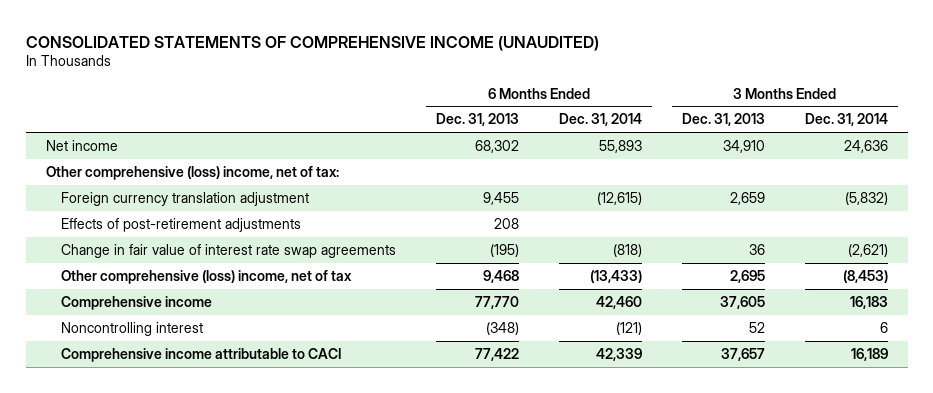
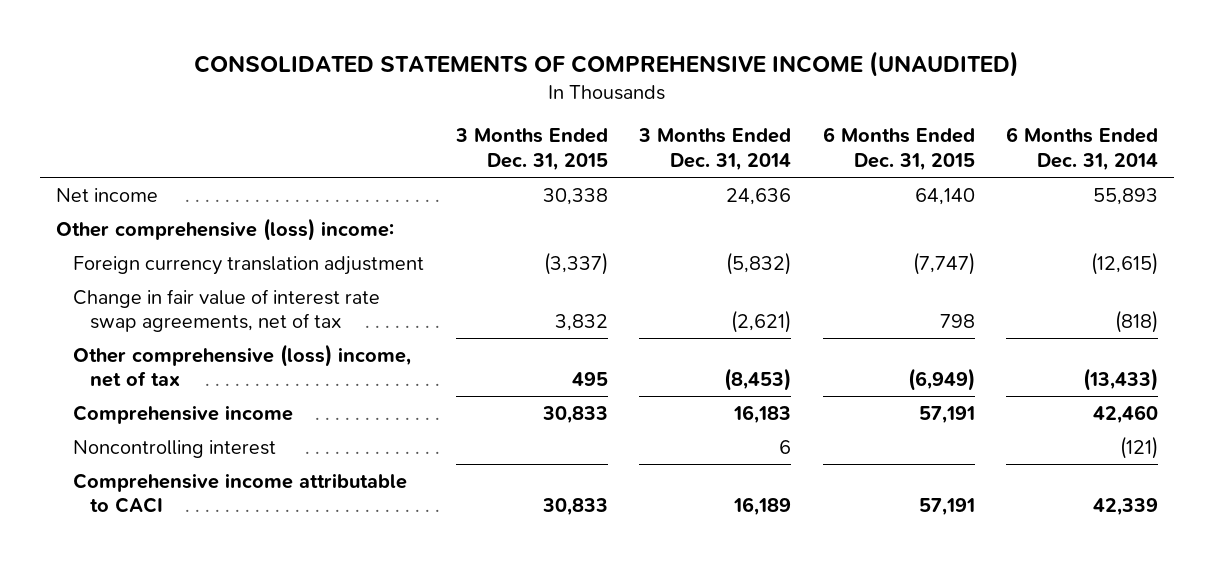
- | 6 Months Ended Dec. 31, 2013 | 6 Months Ended Dec. 31, 2014 | 3 Months Ended Dec. 31, 2013 | 3 Months Ended Dec. 31, 2014
+ | 3 Months Ended Dec. 31, 2015 | 3 Months Ended Dec. 31, 2014 | 6 Months Ended Dec. 31, 2015 | 6 Months Ended Dec. 31, 2014
- Other comprehensive (loss) income, net of tax:
+ Other comprehensive (loss) income:
- Effects of post-retirement adjustments | 208 | | |
- Change in fair value of interest rate swap agreements | (195) | (818) | 36 | (2,621)
+ Change in fair value of interest rate swap agreements, net of tax | 3,832 | (2,621) | 798 | (818)

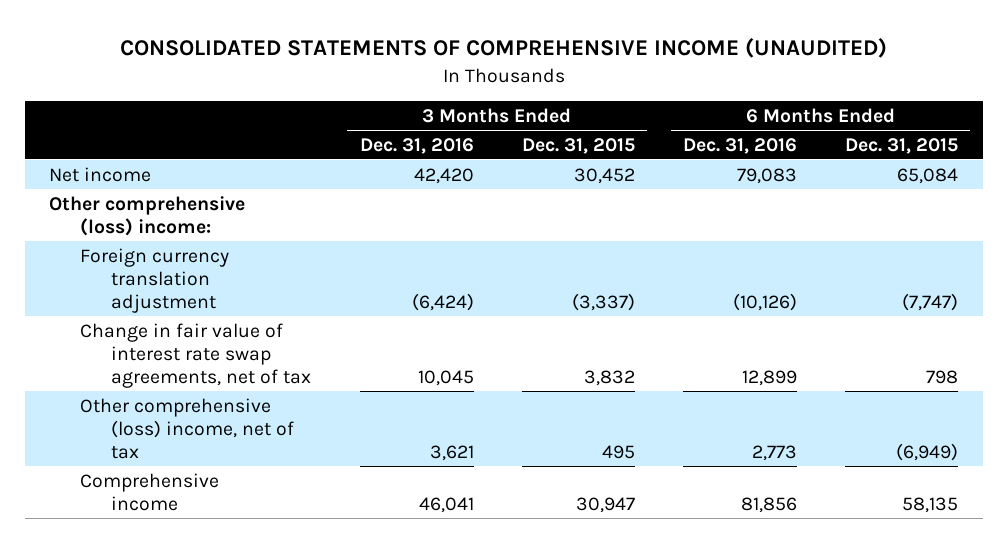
- | 3 Months Ended Dec. 31, 2015 | 3 Months Ended Dec. 31, 2014 | 6 Months Ended Dec. 31, 2015 | 6 Months Ended Dec. 31, 2014
+ | 3 Months Ended Dec. 31, 2016 | 3 Months Ended Dec. 31, 2015 | 6 Months Ended Dec. 31, 2016 | 6 Months Ended Dec. 31, 2015
- Net income | 30,338 | 24,636 | 64,140 | 55,893
+ Net income | 42,420 | 30,452 | 79,083 | 65,084
- Comprehensive income | 30,833 | 16,183 | 57,191 | 42,460
- Noncontrolling interest | | 6 | | (121)
- Comprehensive income attributable to CACI | 30,833 | 16,189 | 57,191 | 42,339
+ Comprehensive income | 46,041 | 30,947 | 81,856 | 58,135

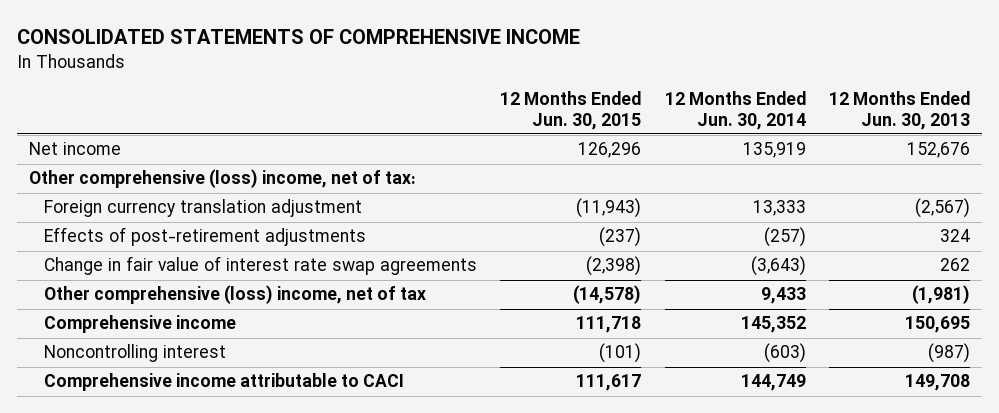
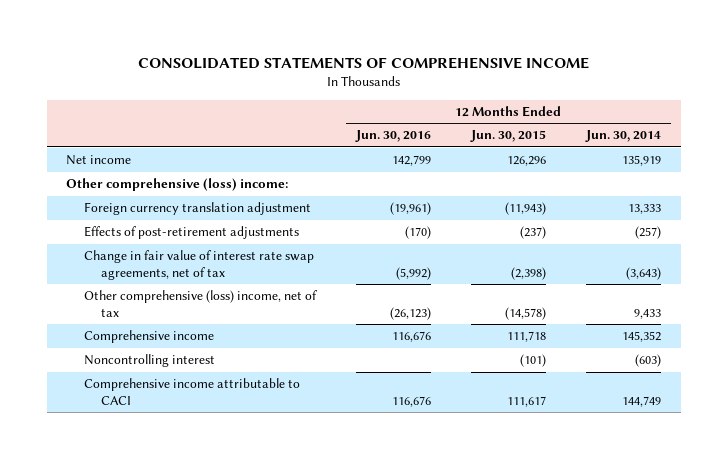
- | 12 Months Ended Jun. 30, 2015 | 12 Months Ended Jun. 30, 2014 | 12 Months Ended Jun. 30, 2013
+ | 12 Months Ended Jun. 30, 2016 | 12 Months Ended Jun. 30, 2015 | 12 Months Ended Jun. 30, 2014
- Other comprehensive (loss) income, net of tax:
+ Other comprehensive (loss) income:
- Change in fair value of interest rate swap agreements | (2,398) | (3,643) | 262
+ Change in fair value of interest rate swap agreements, net of tax | (5,992) | (2,398) | (3,643)

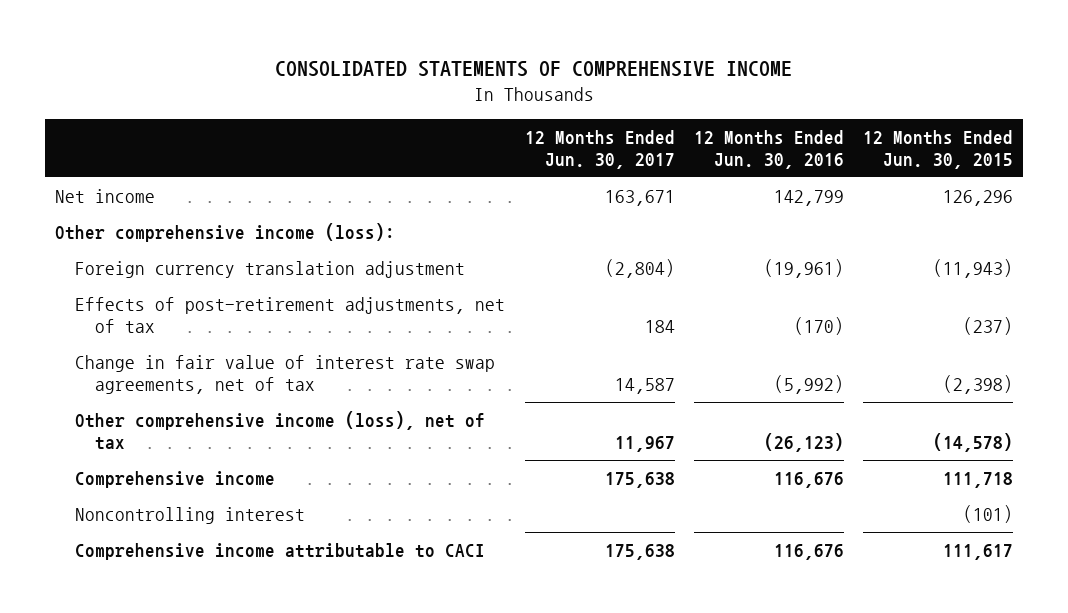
- | 12 Months Ended Jun. 30, 2016 | 12 Months Ended Jun. 30, 2015 | 12 Months Ended Jun. 30, 2014
+ | 12 Months Ended Jun. 30, 2017 | 12 Months Ended Jun. 30, 2016 | 12 Months Ended Jun. 30, 2015
- Other comprehensive (loss) income:
+ Other comprehensive income (loss):
- Effects of post-retirement adjustments | (170) | (237) | (257)
+ Effects of post-retirement adjustments, net of tax | 184 | (170) | (237)
- Other comprehensive (loss) income, net of tax | (26,123) | (14,578) | 9,433
+ Other comprehensive income (loss), net of tax | 11,967 | (26,123) | (14,578)

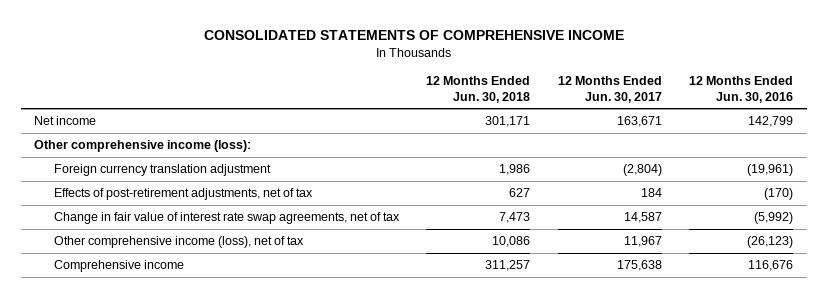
- | 12 Months Ended Jun. 30, 2017 | 12 Months Ended Jun. 30, 2016 | 12 Months Ended Jun. 30, 2015
+ | 12 Months Ended Jun. 30, 2018 | 12 Months Ended Jun. 30, 2017 | 12 Months Ended Jun. 30, 2016
- Noncontrolling interest | | | (101)
- Comprehensive income attributable to CACI | 175,638 | 116,676 | 111,617

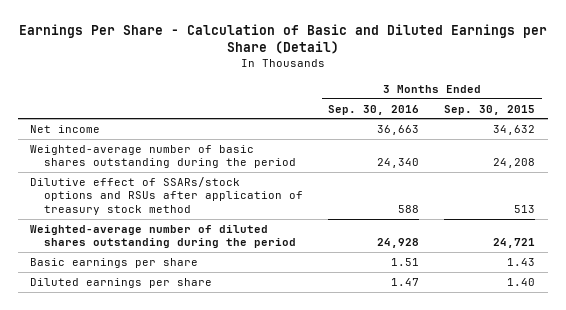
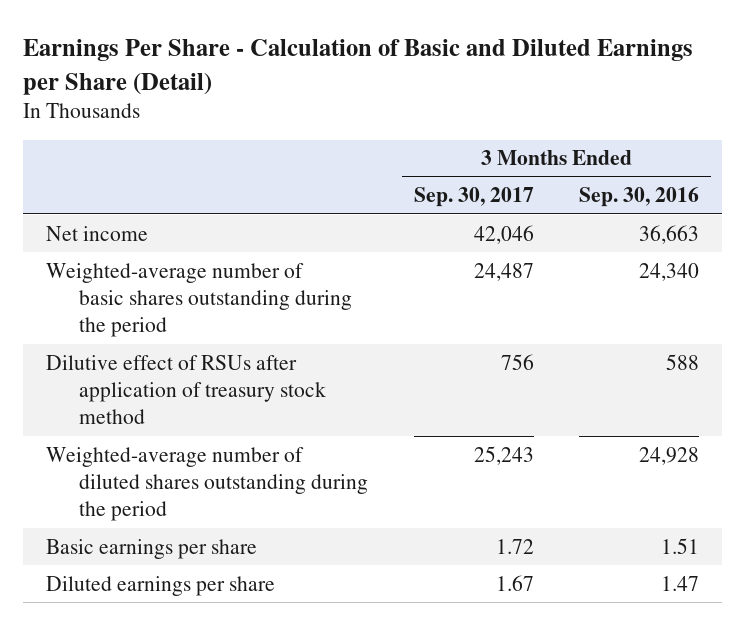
- | 3 Months Ended Sep. 30, 2016 | 3 Months Ended Sep. 30, 2015
+ | 3 Months Ended Sep. 30, 2017 | 3 Months Ended Sep. 30, 2016
- Dilutive effect of SSARs/stock options and RSUs after application of treasury stock method | 588 | 513
+ Dilutive effect of RSUs after application of treasury stock method | 756 | 588

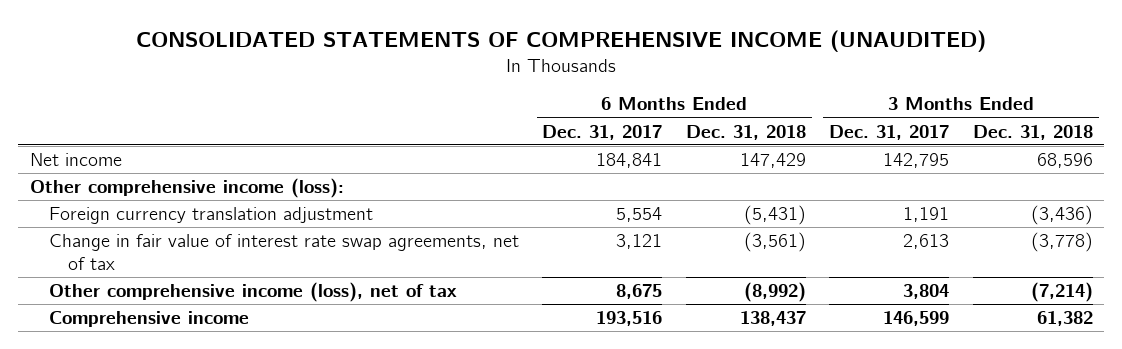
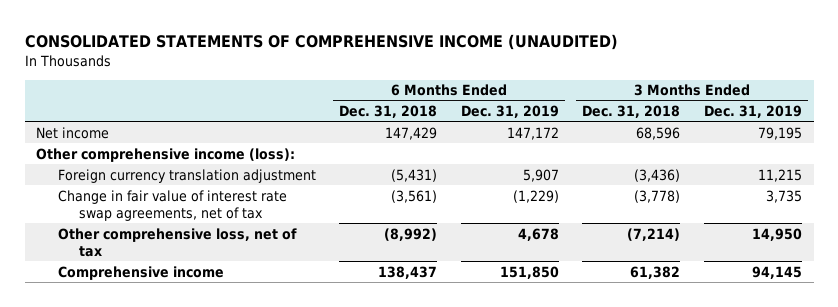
- | 6 Months Ended Dec. 31, 2017 | 6 Months Ended Dec. 31, 2018 | 3 Months Ended Dec. 31, 2017 | 3 Months Ended Dec. 31, 2018
+ | 6 Months Ended Dec. 31, 2018 | 6 Months Ended Dec. 31, 2019 | 3 Months Ended Dec. 31, 2018 | 3 Months Ended Dec. 31, 2019
- Other comprehensive income (loss), net of tax | 8,675 | (8,992) | 3,804 | (7,214)
+ Other comprehensive loss, net of tax | (8,992) | 4,678 | (7,214) | 14,950

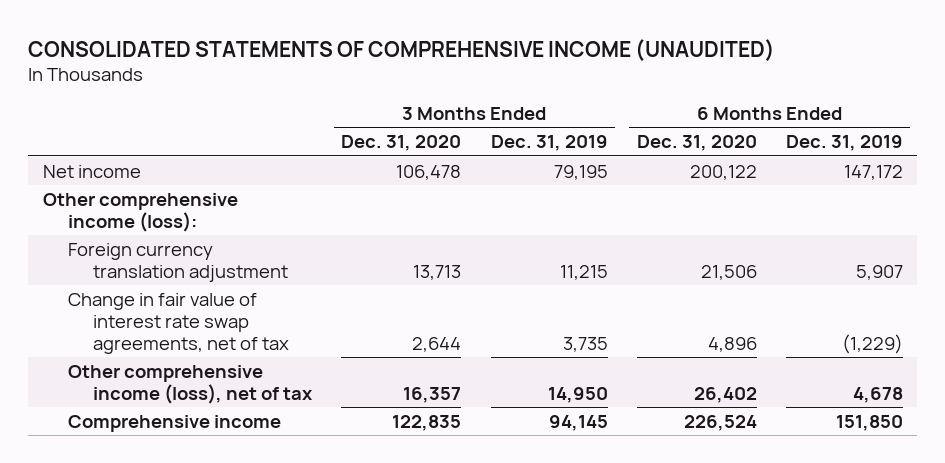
- | 6 Months Ended Dec. 31, 2018 | 6 Months Ended Dec. 31, 2019 | 3 Months Ended Dec. 31, 2018 | 3 Months Ended Dec. 31, 2019
+ | 3 Months Ended Dec. 31, 2020 | 3 Months Ended Dec. 31, 2019 | 6 Months Ended Dec. 31, 2020 | 6 Months Ended Dec. 31, 2019
- Other comprehensive loss, net of tax | (8,992) | 4,678 | (7,214) | 14,950
+ Other comprehensive income (loss), net of tax | 16,357 | 14,950 | 26,402 | 4,678

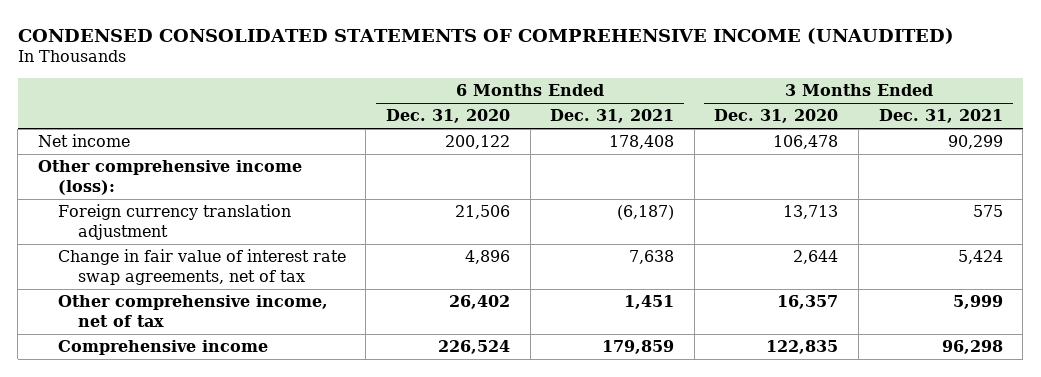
- CONSOLIDATED STATEMENTS OF COMPREHENSIVE INCOME (UNAUDITED)
+ CONDENSED CONSOLIDATED STATEMENTS OF COMPREHENSIVE INCOME (UNAUDITED)
- | 3 Months Ended Dec. 31, 2020 | 3 Months Ended Dec. 31, 2019 | 6 Months Ended Dec. 31, 2020 | 6 Months Ended Dec. 31, 2019
+ | 6 Months Ended Dec. 31, 2020 | 6 Months Ended Dec. 31, 2021 | 3 Months Ended Dec. 31, 2020 | 3 Months Ended Dec. 31, 2021
- Other comprehensive income (loss), net of tax | 16,357 | 14,950 | 26,402 | 4,678
+ Other comprehensive income, net of tax | 26,402 | 1,451 | 16,357 | 5,999

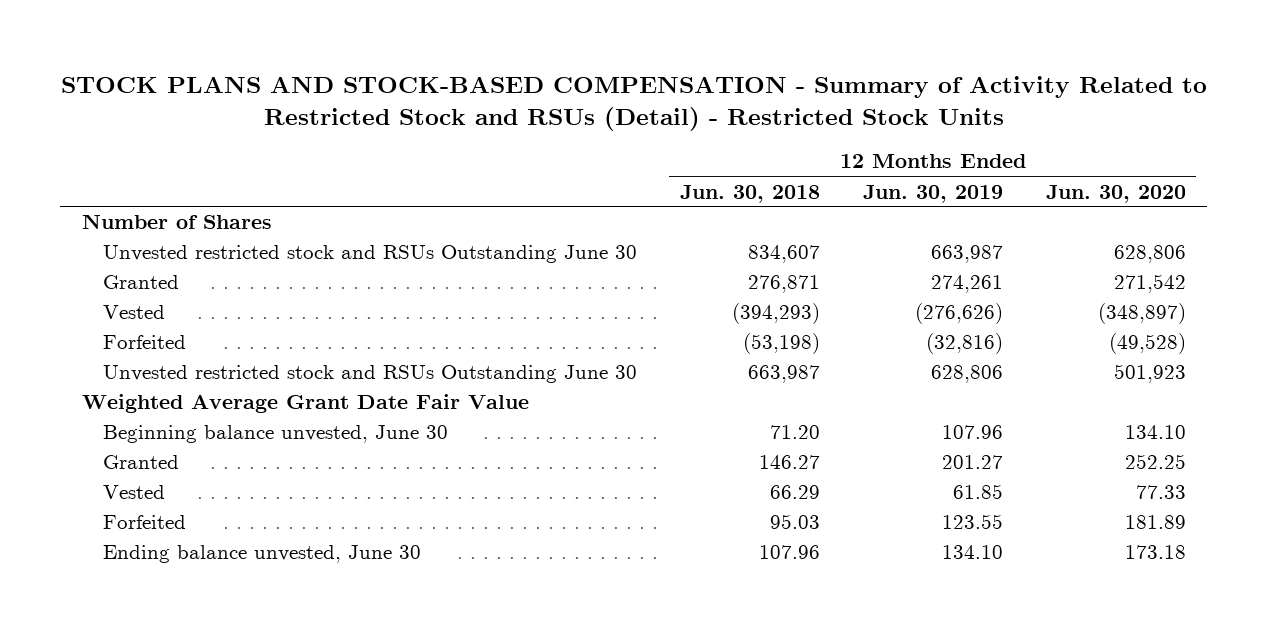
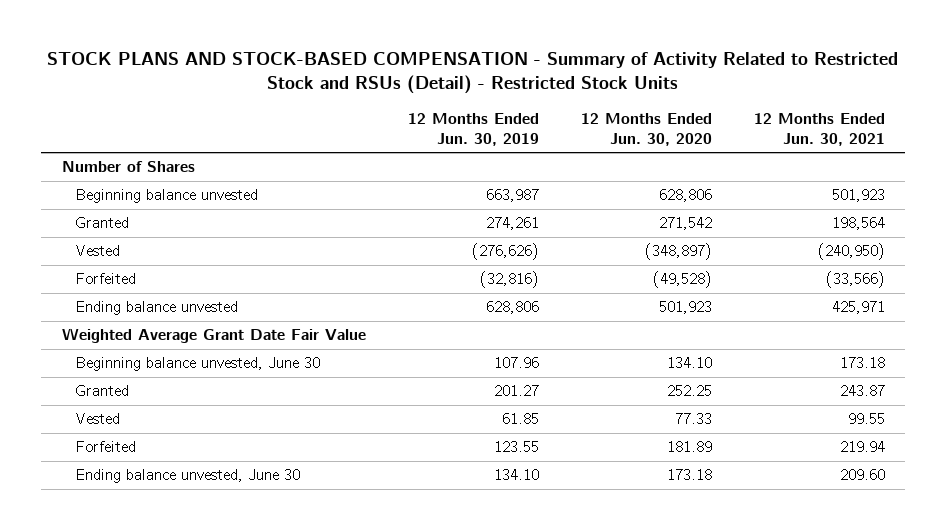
- | 12 Months Ended Jun. 30, 2018 | 12 Months Ended Jun. 30, 2019 | 12 Months Ended Jun. 30, 2020
+ | 12 Months Ended Jun. 30, 2019 | 12 Months Ended Jun. 30, 2020 | 12 Months Ended Jun. 30, 2021
- Unvested restricted stock and RSUs Outstanding June 30 | 834,607 | 663,987 | 628,806
+ Beginning balance unvested | 663,987 | 628,806 | 501,923
- Unvested restricted stock and RSUs Outstanding June 30 | 663,987 | 628,806 | 501,923
+ Ending balance unvested | 628,806 | 501,923 | 425,971

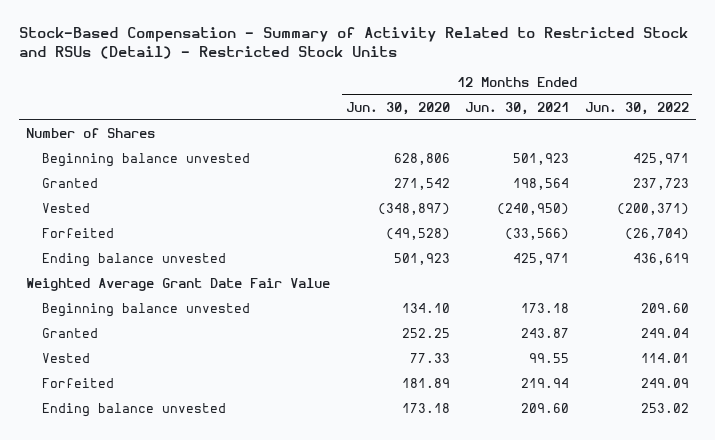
- STOCK PLANS AND STOCK-BASED COMPENSATION - Summary of Activity Related to Restricted Stock and RSUs (Detail) - Restricted Stock Units
+ Stock-Based Compensation - Summary of Activity Related to Restricted Stock and RSUs (Detail) - Restricted Stock Units
- | 12 Months Ended Jun. 30, 2019 | 12 Months Ended Jun. 30, 2020 | 12 Months Ended Jun. 30, 2021
+ | 12 Months Ended Jun. 30, 2020 | 12 Months Ended Jun. 30, 2021 | 12 Months Ended Jun. 30, 2022
- Beginning balance unvested, June 30 | 107.96 | 134.10 | 173.18
+ Beginning balance unvested | 134.10 | 173.18 | 209.60
- Ending balance unvested, June 30 | 134.10 | 173.18 | 209.60
+ Ending balance unvested | 173.18 | 209.60 | 253.02

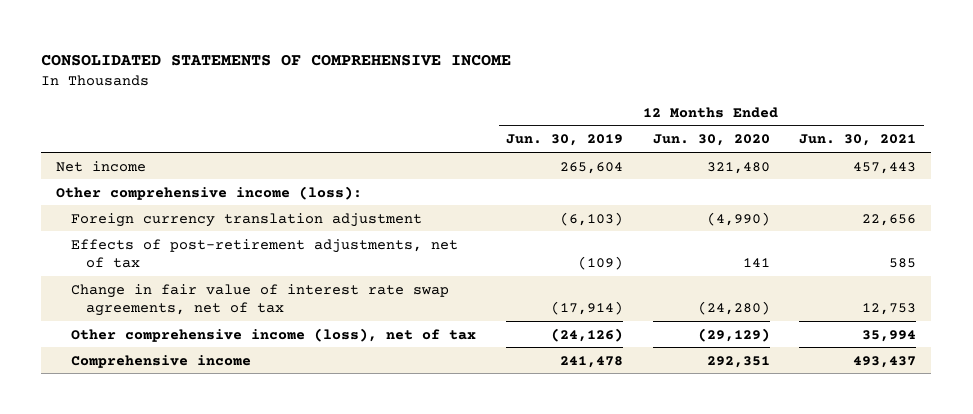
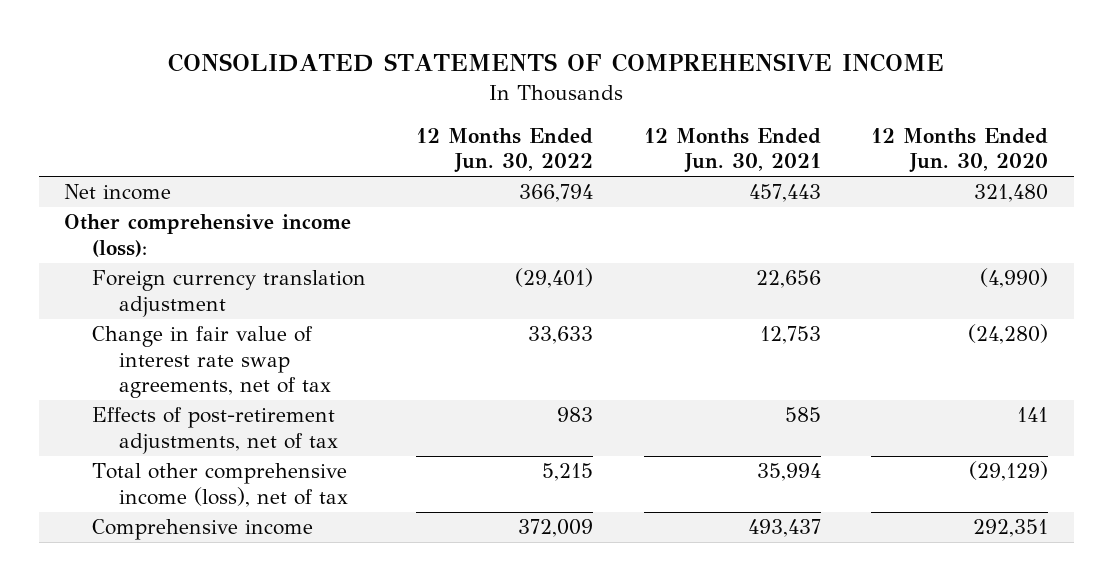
- | 12 Months Ended Jun. 30, 2019 | 12 Months Ended Jun. 30, 2020 | 12 Months Ended Jun. 30, 2021
+ | 12 Months Ended Jun. 30, 2022 | 12 Months Ended Jun. 30, 2021 | 12 Months Ended Jun. 30, 2020
- Other comprehensive income (loss), net of tax | (24,126) | (29,129) | 35,994
moved down: Effects of post-retirement adjustments, net of tax | 983 | 585 | 141
+ Total other comprehensive income (loss), net of tax | 5,215 | 35,994 | (29,129)

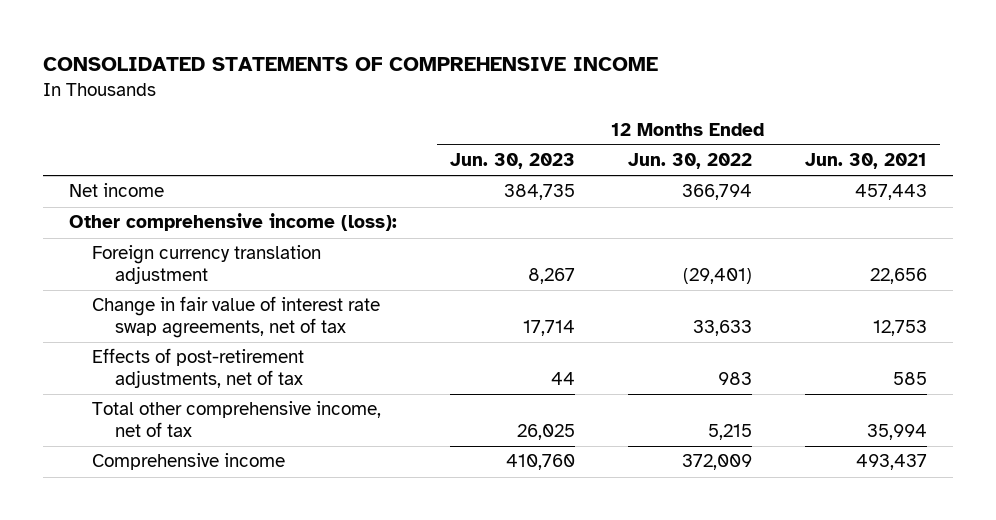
- | 12 Months Ended Jun. 30, 2022 | 12 Months Ended Jun. 30, 2021 | 12 Months Ended Jun. 30, 2020
+ | 12 Months Ended Jun. 30, 2023 | 12 Months Ended Jun. 30, 2022 | 12 Months Ended Jun. 30, 2021
- Total other comprehensive income (loss), net of tax | 5,215 | 35,994 | (29,129)
+ Total other comprehensive income, net of tax | 26,025 | 5,215 | 35,994

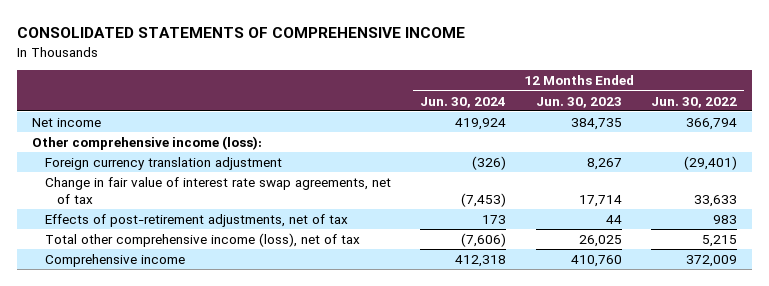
- | 12 Months Ended Jun. 30, 2023 | 12 Months Ended Jun. 30, 2022 | 12 Months Ended Jun. 30, 2021
+ | 12 Months Ended Jun. 30, 2024 | 12 Months Ended Jun. 30, 2023 | 12 Months Ended Jun. 30, 2022
- Total other comprehensive income, net of tax | 26,025 | 5,215 | 35,994
+ Total other comprehensive income (loss), net of tax | (7,606) | 26,025 | 5,215

